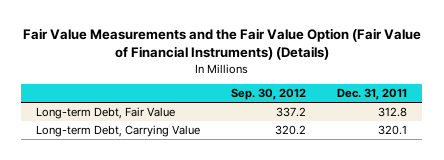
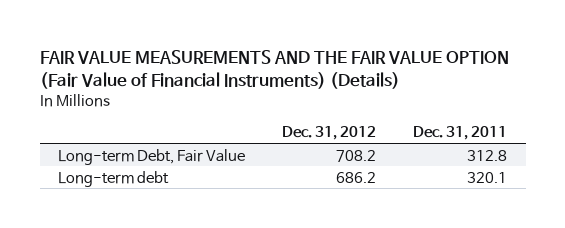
- Fair Value Measurements and the Fair Value Option (Fair Value of Financial Instruments) (Details)
+ FAIR VALUE MEASUREMENTS AND THE FAIR VALUE OPTION (Fair Value of Financial Instruments) (Details)
- | Sep. 30, 2012 | Dec. 31, 2011
+ | Dec. 31, 2012 | Dec. 31, 2011
- Long-term Debt, Carrying Value | 320.2 | 320.1
+ Long-term debt | 686.2 | 320.1

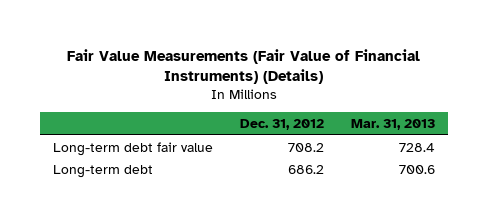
- FAIR VALUE MEASUREMENTS AND THE FAIR VALUE OPTION (Fair Value of Financial Instruments) (Details)
+ Fair Value Measurements (Fair Value of Financial Instruments) (Details)
- | Dec. 31, 2012 | Dec. 31, 2011
+ | Dec. 31, 2012 | Mar. 31, 2013
- Long-term Debt, Fair Value | 708.2 | 312.8
+ Long-term debt fair value | 708.2 | 728.4

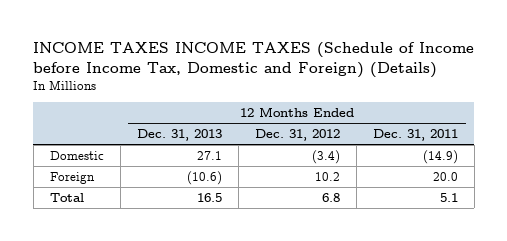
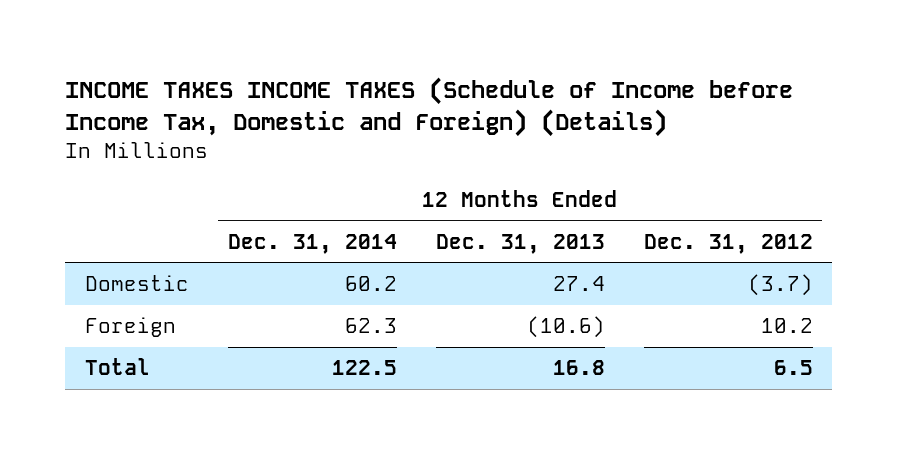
- | 12 Months Ended Dec. 31, 2013 | 12 Months Ended Dec. 31, 2012 | 12 Months Ended Dec. 31, 2011
+ | 12 Months Ended Dec. 31, 2014 | 12 Months Ended Dec. 31, 2013 | 12 Months Ended Dec. 31, 2012
- Domestic | 27.1 | (3.4) | (14.9)
+ Domestic | 60.2 | 27.4 | (3.7)
- Total | 16.5 | 6.8 | 5.1
+ Total | 122.5 | 16.8 | 6.5

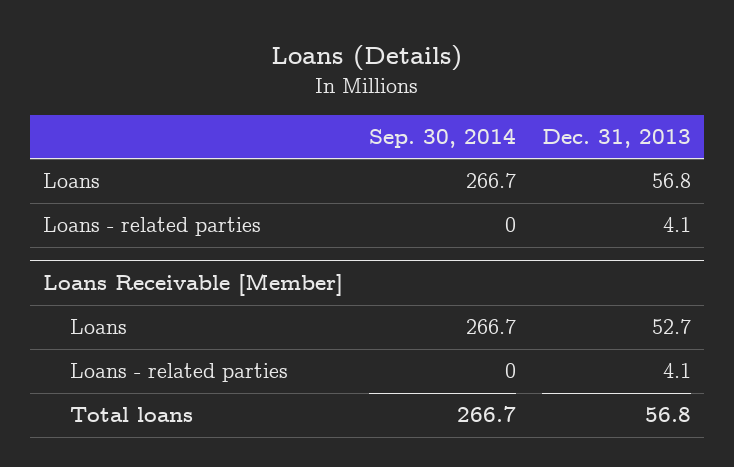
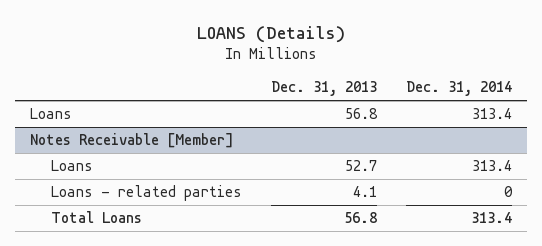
- Loans (Details)
+ LOANS (Details)
- | Sep. 30, 2014 | Dec. 31, 2013
+ | Dec. 31, 2013 | Dec. 31, 2014
- Loans - related parties | 0 | 4.1
- Loans Receivable [Member]
+ Notes Receivable [Member]
- Total loans | 266.7 | 56.8
+ Total Loans | 56.8 | 313.4

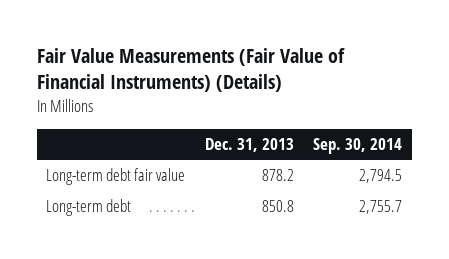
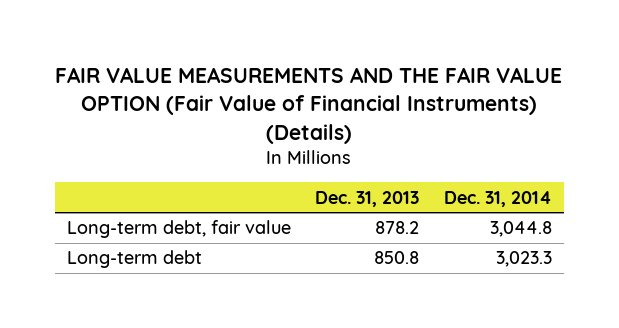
- Fair Value Measurements (Fair Value of Financial Instruments) (Details)
+ FAIR VALUE MEASUREMENTS AND THE FAIR VALUE OPTION (Fair Value of Financial Instruments) (Details)
- | Dec. 31, 2013 | Sep. 30, 2014
+ | Dec. 31, 2013 | Dec. 31, 2014
- Long-term debt fair value | 878.2 | 2,794.5
+ Long-term debt, fair value | 878.2 | 3,044.8

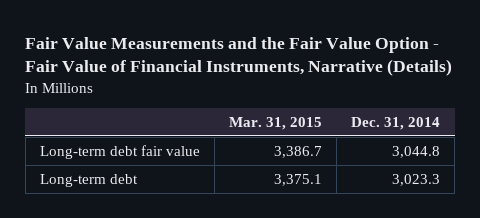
- FAIR VALUE MEASUREMENTS AND THE FAIR VALUE OPTION (Fair Value of Financial Instruments) (Details)
+ Fair Value Measurements and the Fair Value Option - Fair Value of Financial Instruments, Narrative (Details)
- | Dec. 31, 2013 | Dec. 31, 2014
+ | Mar. 31, 2015 | Dec. 31, 2014
- Long-term debt, fair value | 878.2 | 3,044.8
+ Long-term debt fair value | 3,386.7 | 3,044.8

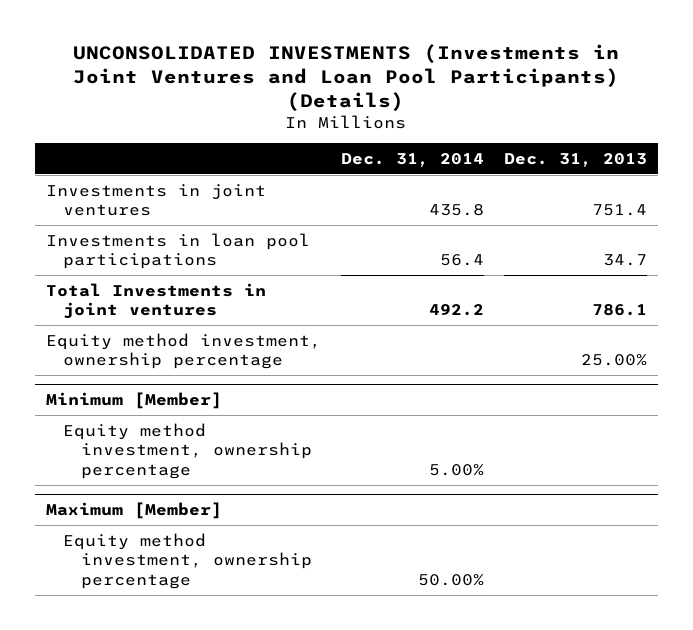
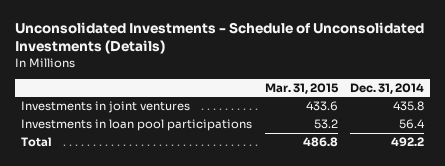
- UNCONSOLIDATED INVESTMENTS (Investments in Joint Ventures and Loan Pool Participants) (Details)
+ Unconsolidated Investments - Schedule of Unconsolidated Investments (Details)
- | Dec. 31, 2014 | Dec. 31, 2013
+ | Mar. 31, 2015 | Dec. 31, 2014
- Total Investments in joint ventures | 492.2 | 786.1
- Equity method investment, ownership percentage | | 25.00%
- Minimum [Member]
- Equity method investment, ownership percentage | 5.00% |
- Maximum [Member]
- Equity method investment, ownership percentage | 50.00% |
+ Total | 486.8 | 492.2

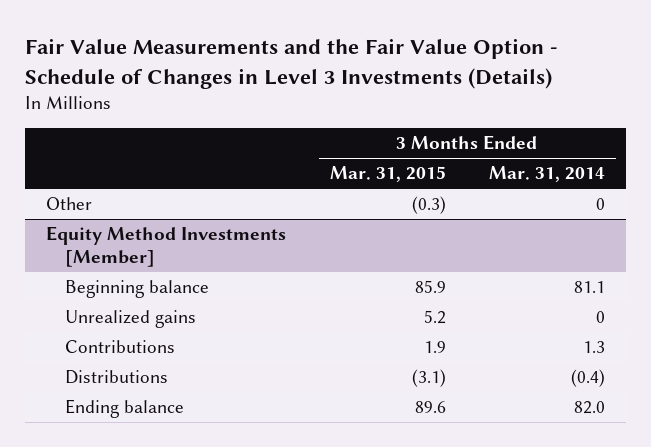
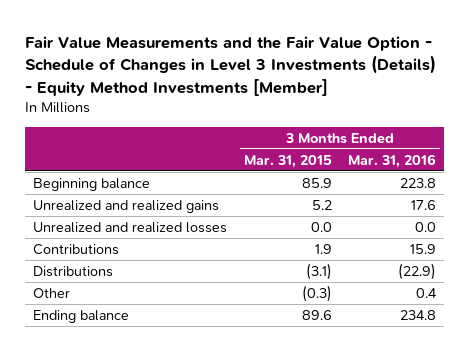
- Fair Value Measurements and the Fair Value Option - Schedule of Changes in Level 3 Investments (Details)
+ Fair Value Measurements and the Fair Value Option - Schedule of Changes in Level 3 Investments (Details) - Equity Method Investments [Member]
- | 3 Months Ended Mar. 31, 2015 | 3 Months Ended Mar. 31, 2014
+ | 3 Months Ended Mar. 31, 2015 | 3 Months Ended Mar. 31, 2016
- Equity Method Investments [Member]
- Unrealized gains | 5.2 | 0
+ Unrealized and realized gains | 5.2 | 17.6
+ Unrealized and realized losses | 0.0 | 0.0
moved down: Other | (0.3) | 0.4

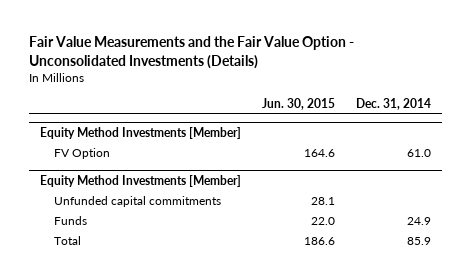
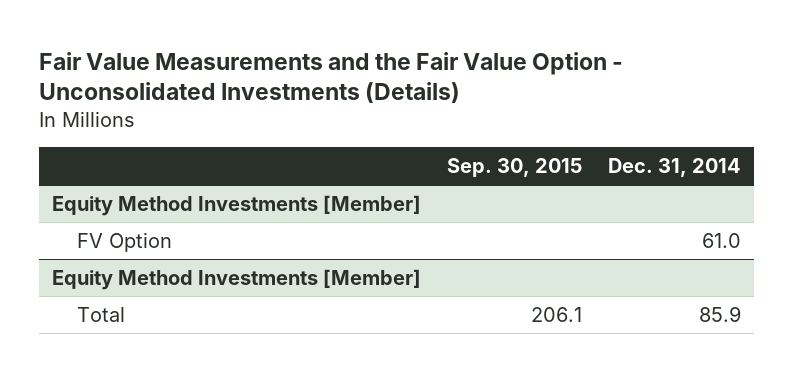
- | Jun. 30, 2015 | Dec. 31, 2014
+ | Sep. 30, 2015 | Dec. 31, 2014
@ Equity Method Investments [Member]
- Unfunded capital commitments | 28.1 |
- Funds | 22.0 | 24.9

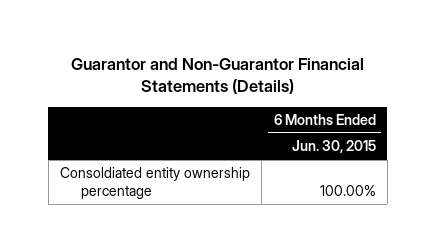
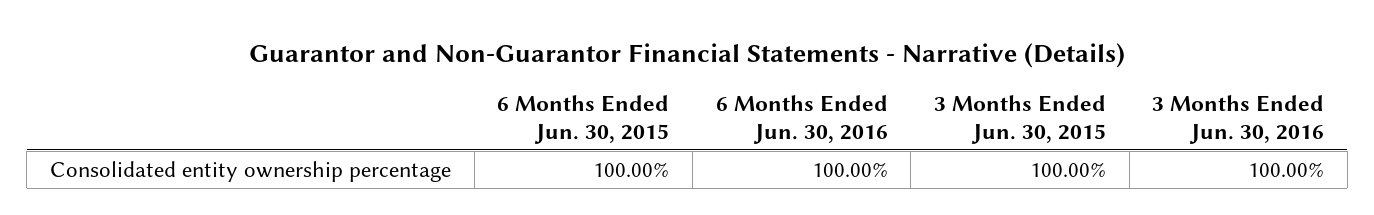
- Guarantor and Non-Guarantor Financial Statements (Details)
+ Guarantor and Non-Guarantor Financial Statements - Narrative (Details)
- | 6 Months Ended Jun. 30, 2015
+ | 6 Months Ended Jun. 30, 2015 | 6 Months Ended Jun. 30, 2016 | 3 Months Ended Jun. 30, 2015 | 3 Months Ended Jun. 30, 2016
- Consoldiated entity ownership percentage | 100.00%
+ Consolidated entity ownership percentage | 100.00% | 100.00% | 100.00% | 100.00%

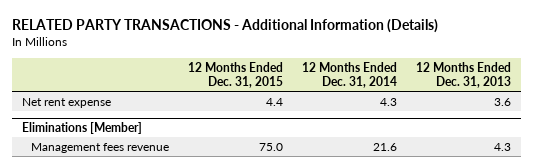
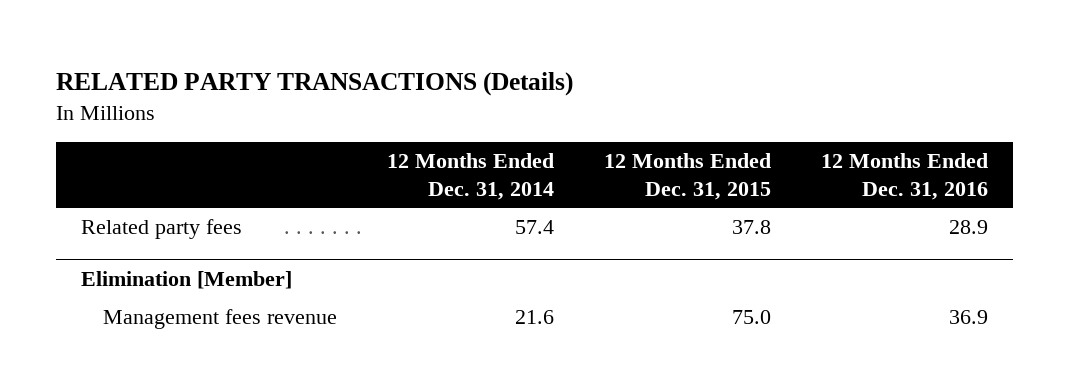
- RELATED PARTY TRANSACTIONS - Additional Information (Details)
+ RELATED PARTY TRANSACTIONS (Details)
- | 12 Months Ended Dec. 31, 2015 | 12 Months Ended Dec. 31, 2014 | 12 Months Ended Dec. 31, 2013
+ | 12 Months Ended Dec. 31, 2014 | 12 Months Ended Dec. 31, 2015 | 12 Months Ended Dec. 31, 2016
- Net rent expense | 4.4 | 4.3 | 3.6
- Eliminations [Member]
+ Related party fees | 57.4 | 37.8 | 28.9
+ Elimination [Member]

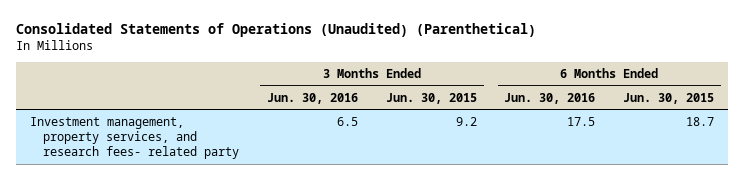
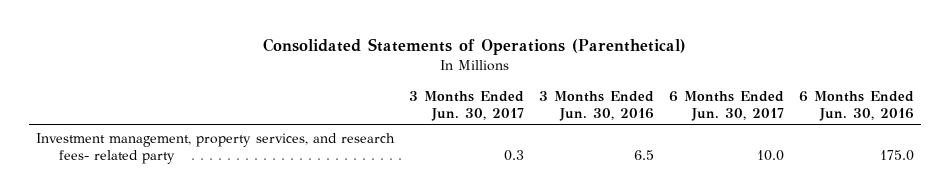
- Consolidated Statements of Operations (Unaudited) (Parenthetical)
+ Consolidated Statements of Operations (Parenthetical)
- | 3 Months Ended Jun. 30, 2016 | 3 Months Ended Jun. 30, 2015 | 6 Months Ended Jun. 30, 2016 | 6 Months Ended Jun. 30, 2015
+ | 3 Months Ended Jun. 30, 2017 | 3 Months Ended Jun. 30, 2016 | 6 Months Ended Jun. 30, 2017 | 6 Months Ended Jun. 30, 2016
- Investment management, property services, and research fees- related party | 6.5 | 9.2 | 17.5 | 18.7
+ Investment management, property services, and research fees- related party | 0.3 | 6.5 | 10.0 | 175.0

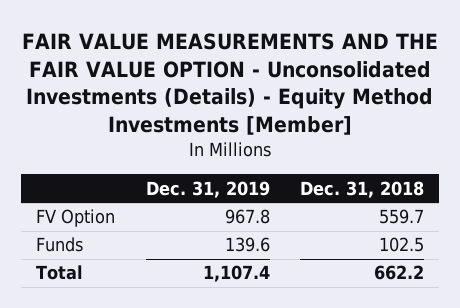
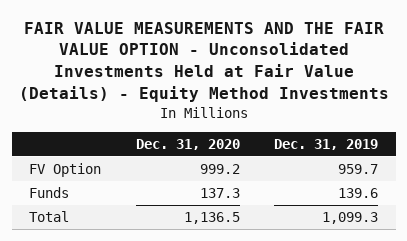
- FAIR VALUE MEASUREMENTS AND THE FAIR VALUE OPTION - Unconsolidated Investments (Details) - Equity Method Investments [Member]
+ FAIR VALUE MEASUREMENTS AND THE FAIR VALUE OPTION - Unconsolidated Investments Held at Fair Value (Details) - Equity Method Investments
- | Dec. 31, 2019 | Dec. 31, 2018
+ | Dec. 31, 2020 | Dec. 31, 2019
- FV Option | 967.8 | 559.7
+ FV Option | 999.2 | 959.7
- Total | 1,107.4 | 662.2
+ Total | 1,136.5 | 1,099.3

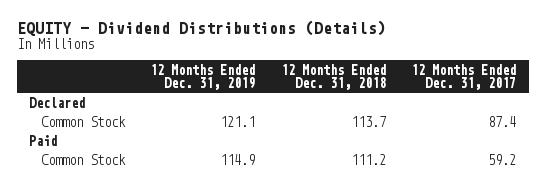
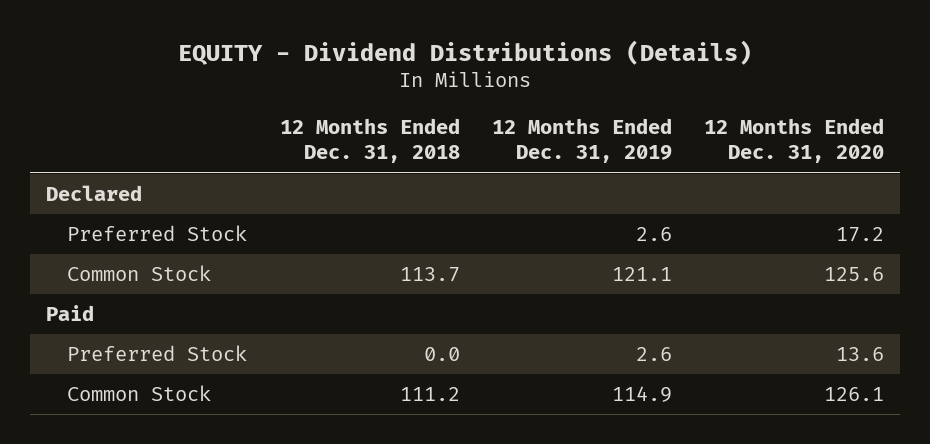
- | 12 Months Ended Dec. 31, 2019 | 12 Months Ended Dec. 31, 2018 | 12 Months Ended Dec. 31, 2017
+ | 12 Months Ended Dec. 31, 2018 | 12 Months Ended Dec. 31, 2019 | 12 Months Ended Dec. 31, 2020
+ Preferred Stock | | 2.6 | 17.2
+ Preferred Stock | 0.0 | 2.6 | 13.6

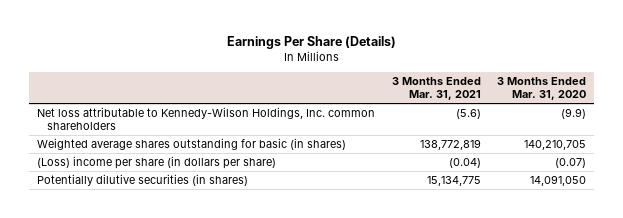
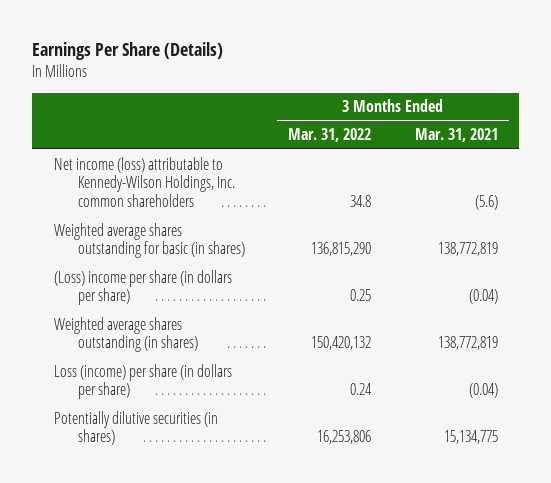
- | 3 Months Ended Mar. 31, 2021 | 3 Months Ended Mar. 31, 2020
+ | 3 Months Ended Mar. 31, 2022 | 3 Months Ended Mar. 31, 2021
- Net loss attributable to Kennedy-Wilson Holdings, Inc. common shareholders | (5.6) | (9.9)
+ Net income (loss) attributable to Kennedy-Wilson Holdings, Inc. common shareholders | 34.8 | (5.6)
+ Weighted average shares outstanding (in shares) | 150,420,132 | 138,772,819
+ Loss (income) per share (in dollars per share) | 0.24 | (0.04)

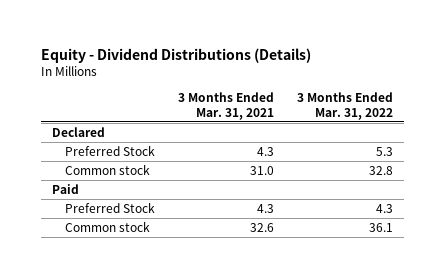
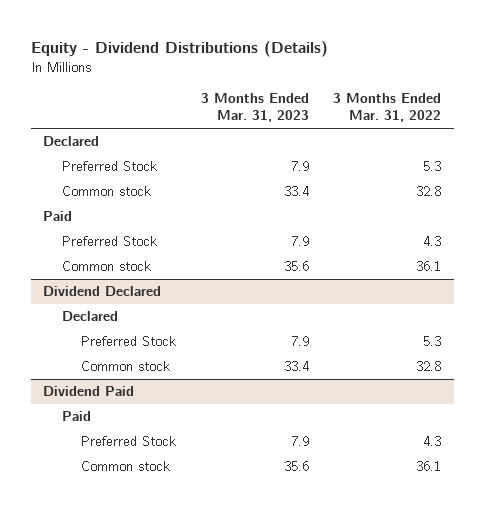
- | 3 Months Ended Mar. 31, 2021 | 3 Months Ended Mar. 31, 2022
+ | 3 Months Ended Mar. 31, 2023 | 3 Months Ended Mar. 31, 2022
+ Dividend Declared
+ Declared
+ Preferred Stock | 7.9 | 5.3
+ Common stock | 33.4 | 32.8
+ Dividend Paid
+ Paid
+ Preferred Stock | 7.9 | 4.3
+ Common stock | 35.6 | 36.1

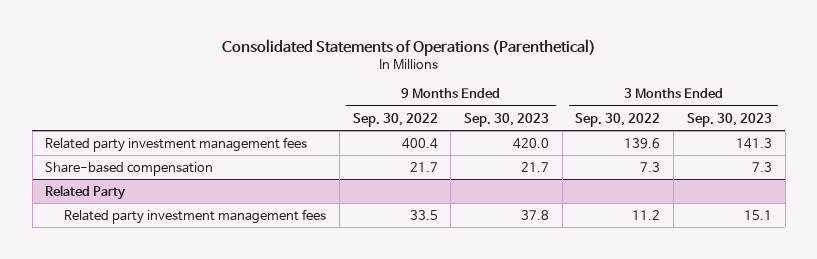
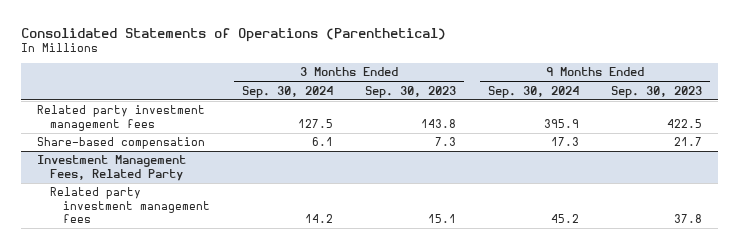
- | 9 Months Ended Sep. 30, 2022 | 9 Months Ended Sep. 30, 2023 | 3 Months Ended Sep. 30, 2022 | 3 Months Ended Sep. 30, 2023
+ | 3 Months Ended Sep. 30, 2024 | 3 Months Ended Sep. 30, 2023 | 9 Months Ended Sep. 30, 2024 | 9 Months Ended Sep. 30, 2023
- Related party investment management fees | 400.4 | 420.0 | 139.6 | 141.3
+ Related party investment management fees | 127.5 | 143.8 | 395.9 | 422.5
- Related Party
+ Investment Management Fees, Related Party

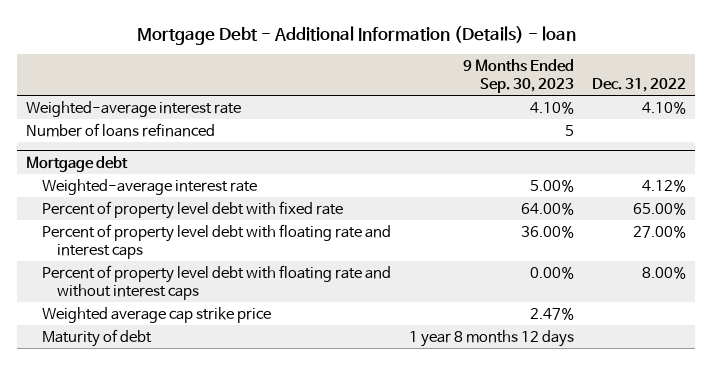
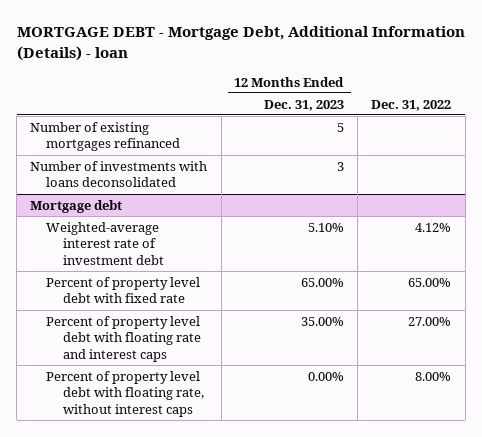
- Mortgage Debt - Additional Information (Details) - loan
+ MORTGAGE DEBT - Mortgage Debt, Additional Information (Details) - loan
- | 9 Months Ended Sep. 30, 2023 | Dec. 31, 2022
+ | 12 Months Ended Dec. 31, 2023 | Dec. 31, 2022
- Weighted-average interest rate | 4.10% | 4.10%
- Number of loans refinanced | 5 |
+ Number of existing mortgages refinanced | 5 |
+ Number of investments with loans deconsolidated | 3 |
@ Mortgage debt
- Weighted-average interest rate | 5.00% | 4.12%
+ Weighted-average interest rate of investment debt | 5.10% | 4.12%
- Percent of property level debt with floating rate and without interest caps | 0.00% | 8.00%
- Weighted average cap strike price | 2.47% |
- Maturity of debt | 1 year 8 months 12 days |
+ Percent of property level debt with floating rate, without interest caps | 0.00% | 8.00%

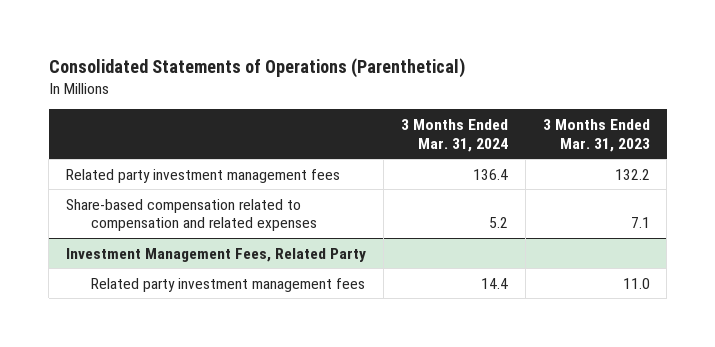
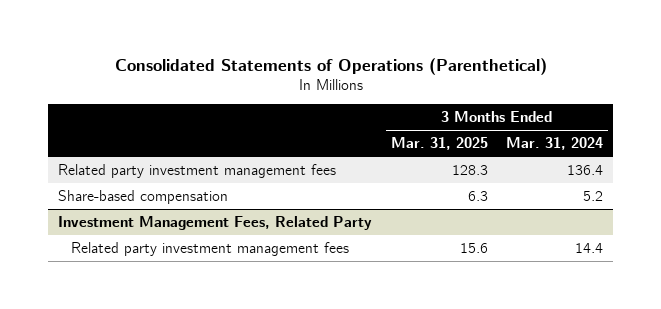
- | 3 Months Ended Mar. 31, 2024 | 3 Months Ended Mar. 31, 2023
+ | 3 Months Ended Mar. 31, 2025 | 3 Months Ended Mar. 31, 2024
- Share-based compensation related to compensation and related expenses | 5.2 | 7.1
+ Share-based compensation | 6.3 | 5.2

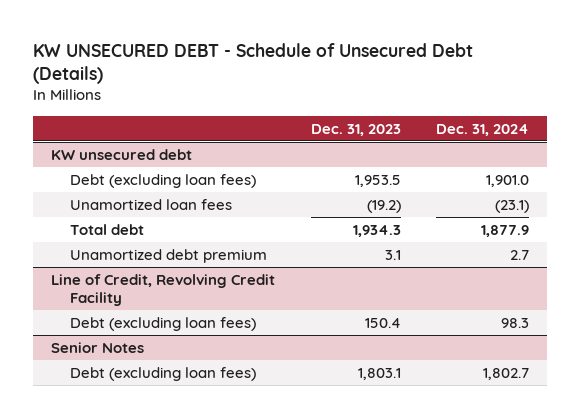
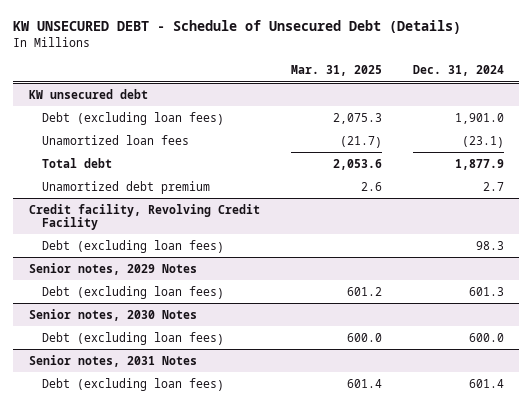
- | Dec. 31, 2023 | Dec. 31, 2024
+ | Mar. 31, 2025 | Dec. 31, 2024
- Line of Credit, Revolving Credit Facility
+ Credit facility, Revolving Credit Facility
- Senior Notes
- Debt (excluding loan fees) | 1,803.1 | 1,802.7
+ Senior notes, 2029 Notes
+ Debt (excluding loan fees) | 601.2 | 601.3
+ Senior notes, 2030 Notes
+ Debt (excluding loan fees) | 600.0 | 600.0
+ Senior notes, 2031 Notes
+ Debt (excluding loan fees) | 601.4 | 601.4

